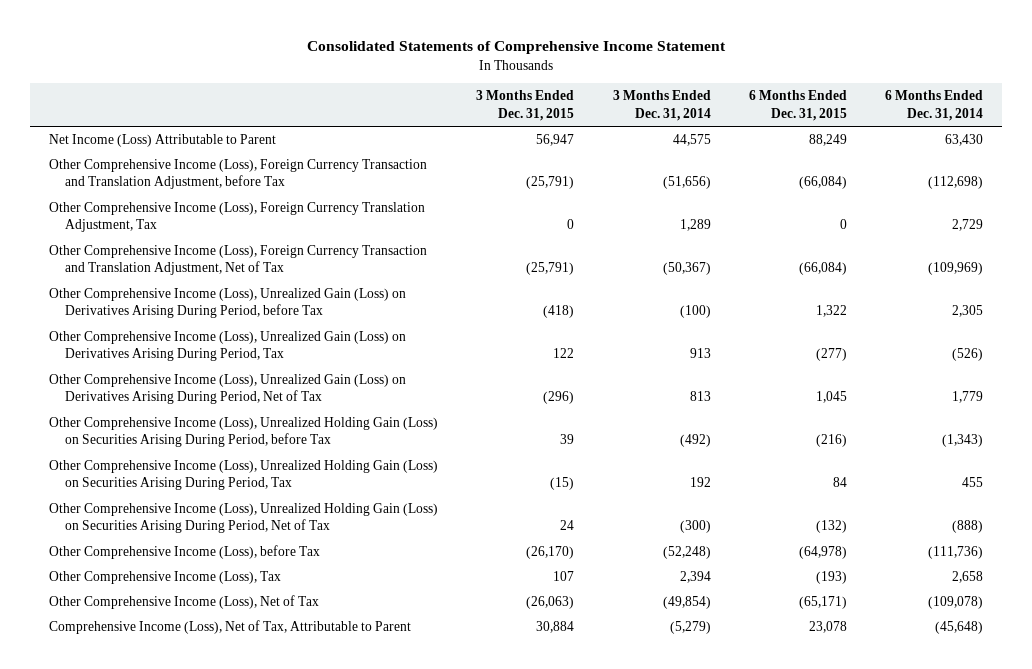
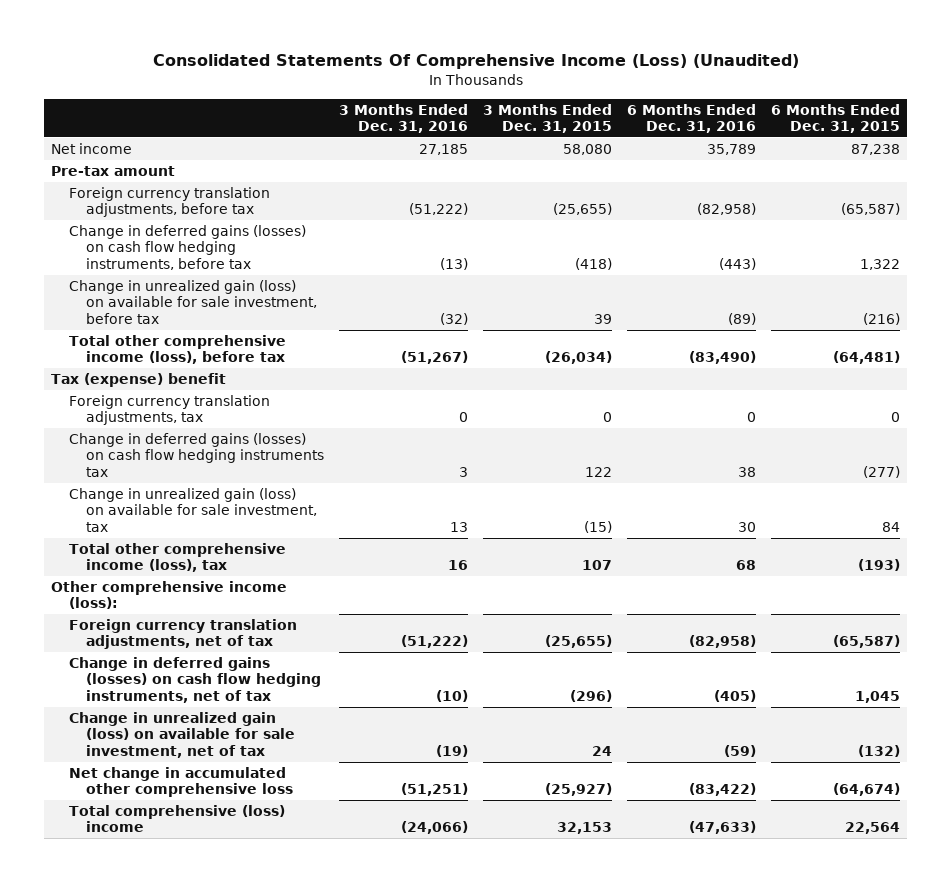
- Consolidated Statements of Comprehensive Income Statement
+ Consolidated Statements Of Comprehensive Income (Loss) (Unaudited)
- | 3 Months Ended Dec. 31, 2015 | 3 Months Ended Dec. 31, 2014 | 6 Months Ended Dec. 31, 2015 | 6 Months Ended Dec. 31, 2014
+ | 3 Months Ended Dec. 31, 2016 | 3 Months Ended Dec. 31, 2015 | 6 Months Ended Dec. 31, 2016 | 6 Months Ended Dec. 31, 2015
- Net Income (Loss) Attributable to Parent | 56,947 | 44,575 | 88,249 | 63,430
- Other Comprehensive Income (Loss), Foreign Currency Transaction and Translation Adjustment, before Tax | (25,791) | (51,656) | (66,084) | (112,698)
- Other Comprehensive Income (Loss), Foreign Currency Translation Adjustment, Tax | 0 | 1,289 | 0 | 2,729
- Other Comprehensive Income (Loss), Foreign Currency Transaction and Translation Adjustment, Net of Tax | (25,791) | (50,367) | (66,084) | (109,969)
- Other Comprehensive Income (Loss), Unrealized Gain (Loss) on Derivatives Arising During Period, before Tax | (418) | (100) | 1,322 | 2,305
- Other Comprehensive Income (Loss), Unrealized Gain (Loss) on Derivatives Arising During Period, Tax | 122 | 913 | (277) | (526)
- Other Comprehensive Income (Loss), Unrealized Gain (Loss) on Derivatives Arising During Period, Net of Tax | (296) | 813 | 1,045 | 1,779
- Other Comprehensive Income (Loss), Unrealized Holding Gain (Loss) on Securities Arising During Period, before Tax | 39 | (492) | (216) | (1,343)
- Other Comprehensive Income (Loss), Unrealized Holding Gain (Loss) on Securities Arising During Period, Tax | (15) | 192 | 84 | 455
- Other Comprehensive Income (Loss), Unrealized Holding Gain (Loss) on Securities Arising During Period, Net of Tax | 24 | (300) | (132) | (888)
- Other Comprehensive Income (Loss), before Tax | (26,170) | (52,248) | (64,978) | (111,736)
- Other Comprehensive Income (Loss), Tax | 107 | 2,394 | (193) | 2,658
- Other Comprehensive Income (Loss), Net of Tax | (26,063) | (49,854) | (65,171) | (109,078)
- Comprehensive Income (Loss), Net of Tax, Attributable to Parent | 30,884 | (5,279) | 23,078 | (45,648)
+ Net income | 27,185 | 58,080 | 35,789 | 87,238
+ Pre-tax amount
+ Foreign currency translation adjustments, before tax | (51,222) | (25,655) | (82,958) | (65,587)
+ Change in deferred gains (losses) on cash flow hedging instruments, before tax | (13) | (418) | (443) | 1,322
+ Change in unrealized gain (loss) on available for sale investment, before tax | (32) | 39 | (89) | (216)
+ Total other comprehensive income (loss), before tax | (51,267) | (26,034) | (83,490) | (64,481)
+ Tax (expense) benefit
+ Foreign currency translation adjustments, tax | 0 | 0 | 0 | 0
+ Change in deferred gains (losses) on cash flow hedging instruments tax | 3 | 122 | 38 | (277)
+ Change in unrealized gain (loss) on available for sale investment, tax | 13 | (15) | 30 | 84
+ Total other comprehensive income (loss), tax | 16 | 107 | 68 | (193)
+ Other comprehensive income (loss):
+ Foreign currency translation adjustments, net of tax | (51,222) | (25,655) | (82,958) | (65,587)
+ Change in deferred gains (losses) on cash flow hedging instruments, net of tax | (10) | (296) | (405) | 1,045
+ Change in unrealized gain (loss) on available for sale investment, net of tax | (19) | 24 | (59) | (132)
+ Net change in accumulated other comprehensive loss | (51,251) | (25,927) | (83,422) | (64,674)
+ Total comprehensive (loss) income | (24,066) | 32,153 | (47,633) | 22,564

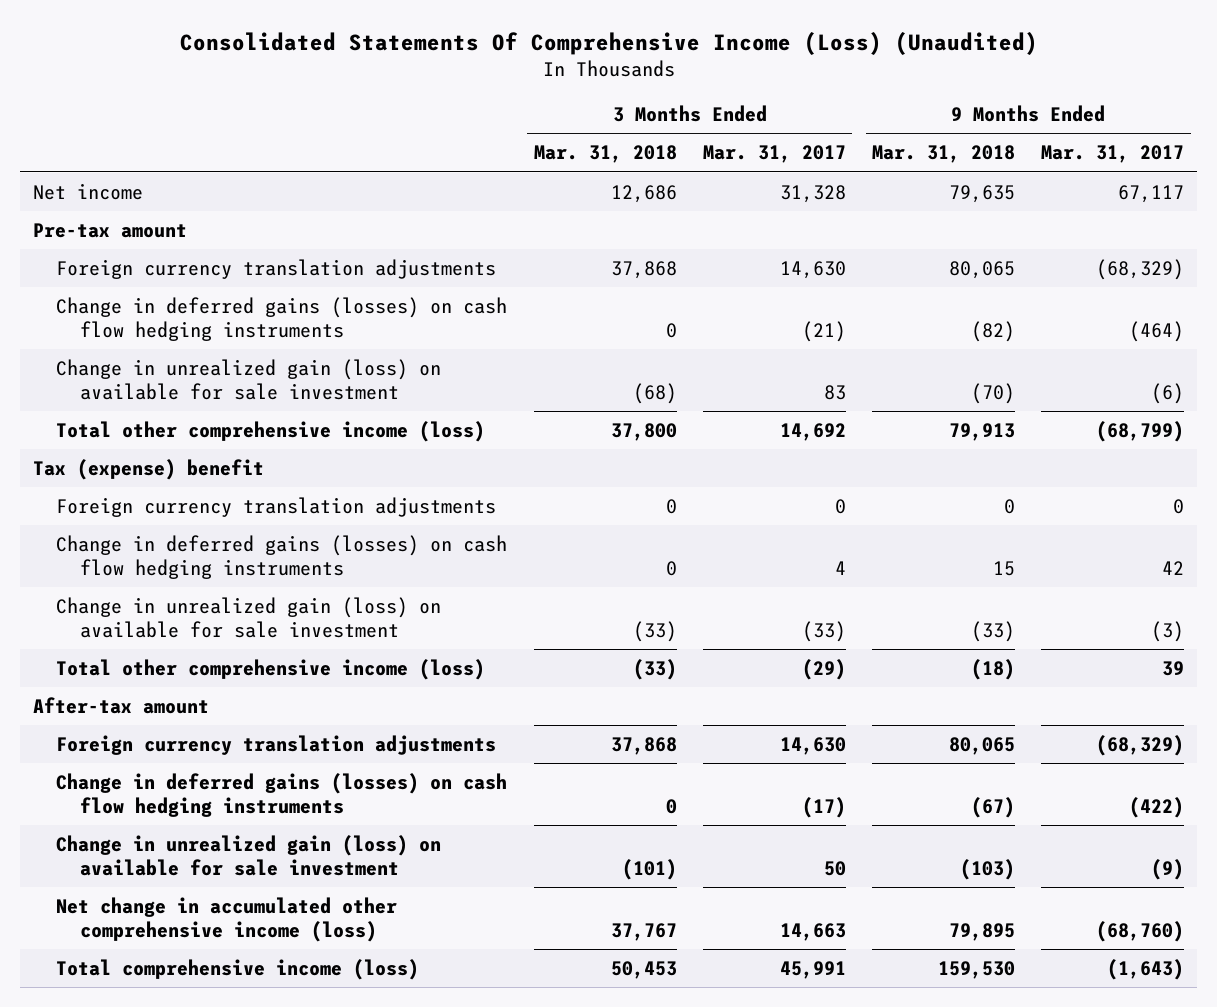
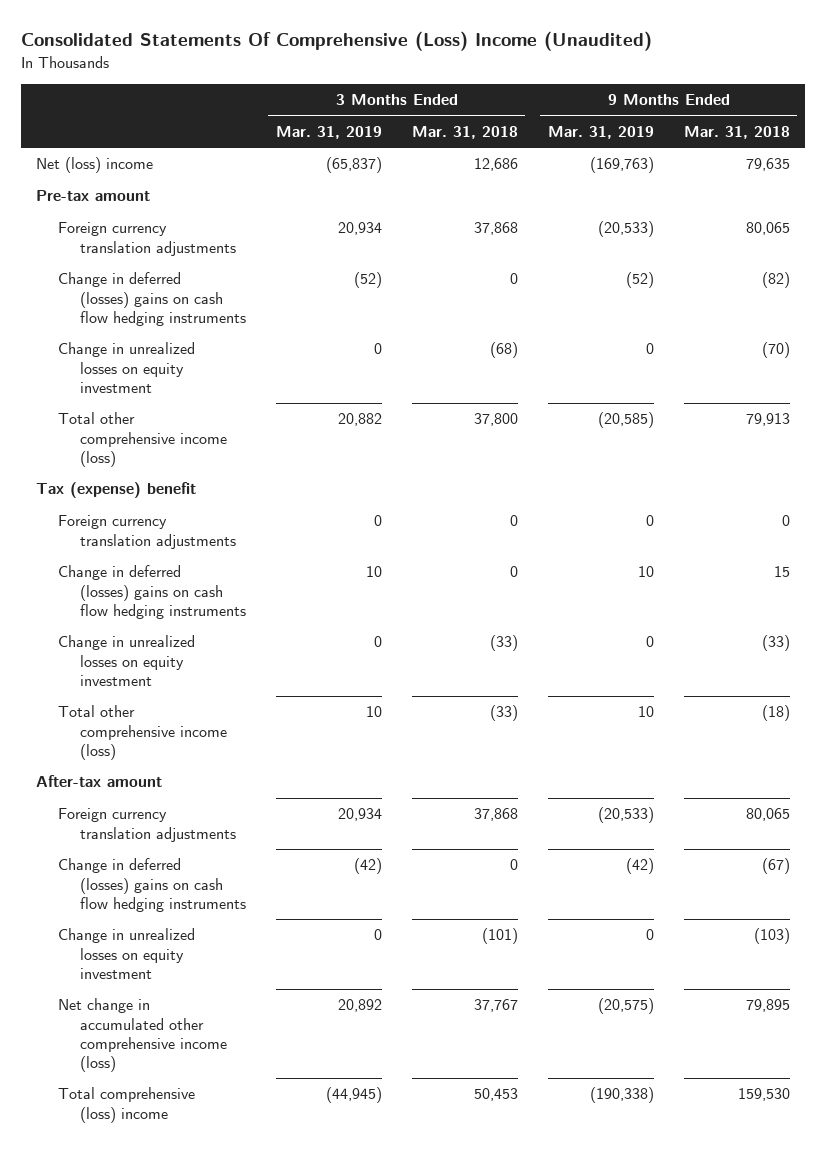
- Consolidated Statements Of Comprehensive Income (Loss) (Unaudited)
+ Consolidated Statements Of Comprehensive (Loss) Income (Unaudited)
- | 3 Months Ended Mar. 31, 2018 | 3 Months Ended Mar. 31, 2017 | 9 Months Ended Mar. 31, 2018 | 9 Months Ended Mar. 31, 2017
+ | 3 Months Ended Mar. 31, 2019 | 3 Months Ended Mar. 31, 2018 | 9 Months Ended Mar. 31, 2019 | 9 Months Ended Mar. 31, 2018
- Net income | 12,686 | 31,328 | 79,635 | 67,117
+ Net (loss) income | (65,837) | 12,686 | (169,763) | 79,635
- Change in deferred gains (losses) on cash flow hedging instruments | 0 | (21) | (82) | (464)
- Change in unrealized gain (loss) on available for sale investment | (68) | 83 | (70) | (6)
+ Change in deferred (losses) gains on cash flow hedging instruments | (52) | 0 | (52) | (82)
+ Change in unrealized losses on equity investment | 0 | (68) | 0 | (70)
- Change in deferred gains (losses) on cash flow hedging instruments | 0 | 4 | 15 | 42
- Change in unrealized gain (loss) on available for sale investment | (33) | (33) | (33) | (3)
+ Change in deferred (losses) gains on cash flow hedging instruments | 10 | 0 | 10 | 15
+ Change in unrealized losses on equity investment | 0 | (33) | 0 | (33)
- Change in deferred gains (losses) on cash flow hedging instruments | 0 | (17) | (67) | (422)
- Change in unrealized gain (loss) on available for sale investment | (101) | 50 | (103) | (9)
+ Change in deferred (losses) gains on cash flow hedging instruments | (42) | 0 | (42) | (67)
+ Change in unrealized losses on equity investment | 0 | (101) | 0 | (103)
- Total comprehensive income (loss) | 50,453 | 45,991 | 159,530 | (1,643)
+ Total comprehensive (loss) income | (44,945) | 50,453 | (190,338) | 159,530

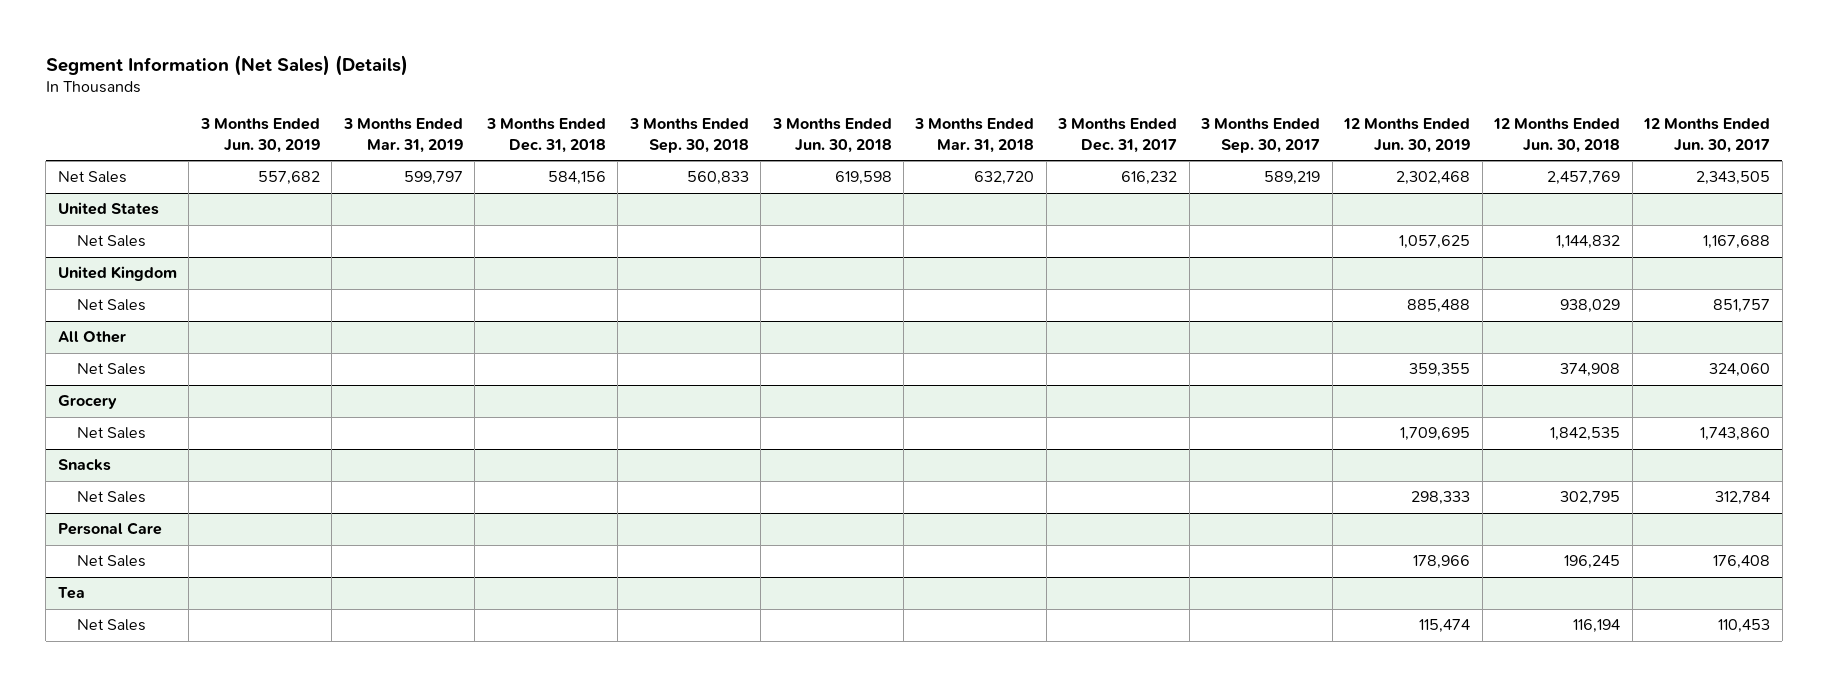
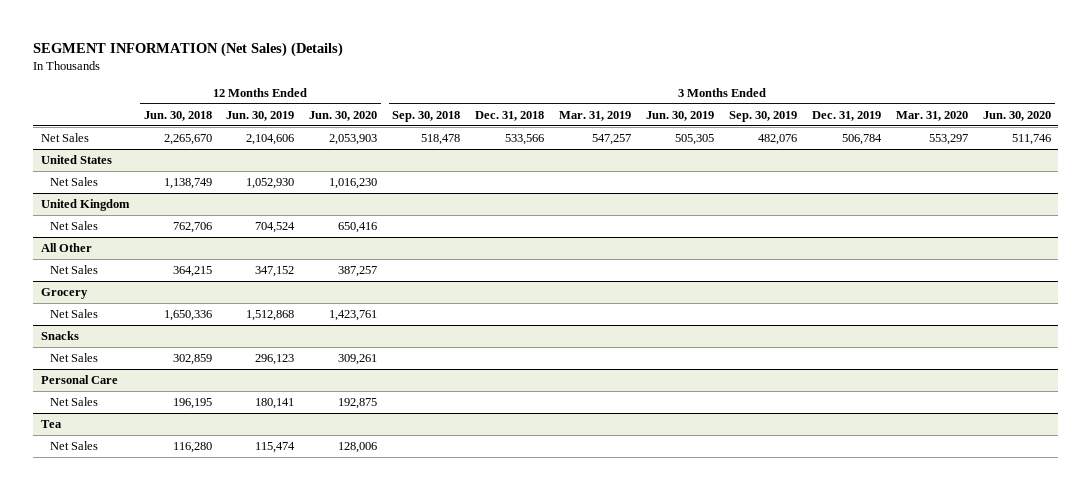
- Segment Information (Net Sales) (Details)
+ SEGMENT INFORMATION (Net Sales) (Details)
- | 3 Months Ended Jun. 30, 2019 | 3 Months Ended Mar. 31, 2019 | 3 Months Ended Dec. 31, 2018 | 3 Months Ended Sep. 30, 2018 | 3 Months Ended Jun. 30, 2018 | 3 Months Ended Mar. 31, 2018 | 3 Months Ended Dec. 31, 2017 | 3 Months Ended Sep. 30, 2017 | 12 Months Ended Jun. 30, 2019 | 12 Months Ended Jun. 30, 2018 | 12 Months Ended Jun. 30, 2017
+ | 12 Months Ended Jun. 30, 2018 | 12 Months Ended Jun. 30, 2019 | 12 Months Ended Jun. 30, 2020 | 3 Months Ended Sep. 30, 2018 | 3 Months Ended Dec. 31, 2018 | 3 Months Ended Mar. 31, 2019 | 3 Months Ended Jun. 30, 2019 | 3 Months Ended Sep. 30, 2019 | 3 Months Ended Dec. 31, 2019 | 3 Months Ended Mar. 31, 2020 | 3 Months Ended Jun. 30, 2020
- Net Sales | 557,682 | 599,797 | 584,156 | 560,833 | 619,598 | 632,720 | 616,232 | 589,219 | 2,302,468 | 2,457,769 | 2,343,505
+ Net Sales | 2,265,670 | 2,104,606 | 2,053,903 | 518,478 | 533,566 | 547,257 | 505,305 | 482,076 | 506,784 | 553,297 | 511,746
@ United States
- Net Sales | | | | | | | | | 1,057,625 | 1,144,832 | 1,167,688
+ Net Sales | 1,138,749 | 1,052,930 | 1,016,230 | | | | | | | |
@ United Kingdom
- Net Sales | | | | | | | | | 885,488 | 938,029 | 851,757
+ Net Sales | 762,706 | 704,524 | 650,416 | | | | | | | |
@ All Other
- Net Sales | | | | | | | | | 359,355 | 374,908 | 324,060
+ Net Sales | 364,215 | 347,152 | 387,257 | | | | | | | |
@ Grocery
- Net Sales | | | | | | | | | 1,709,695 | 1,842,535 | 1,743,860
+ Net Sales | 1,650,336 | 1,512,868 | 1,423,761 | | | | | | | |
@ Snacks
- Net Sales | | | | | | | | | 298,333 | 302,795 | 312,784
+ Net Sales | 302,859 | 296,123 | 309,261 | | | | | | | |
@ Personal Care
- Net Sales | | | | | | | | | 178,966 | 196,245 | 176,408
+ Net Sales | 196,195 | 180,141 | 192,875 | | | | | | | |
@ Tea
- Net Sales | | | | | | | | | 115,474 | 116,194 | 110,453
+ Net Sales | 116,280 | 115,474 | 128,006 | | | | | | | |

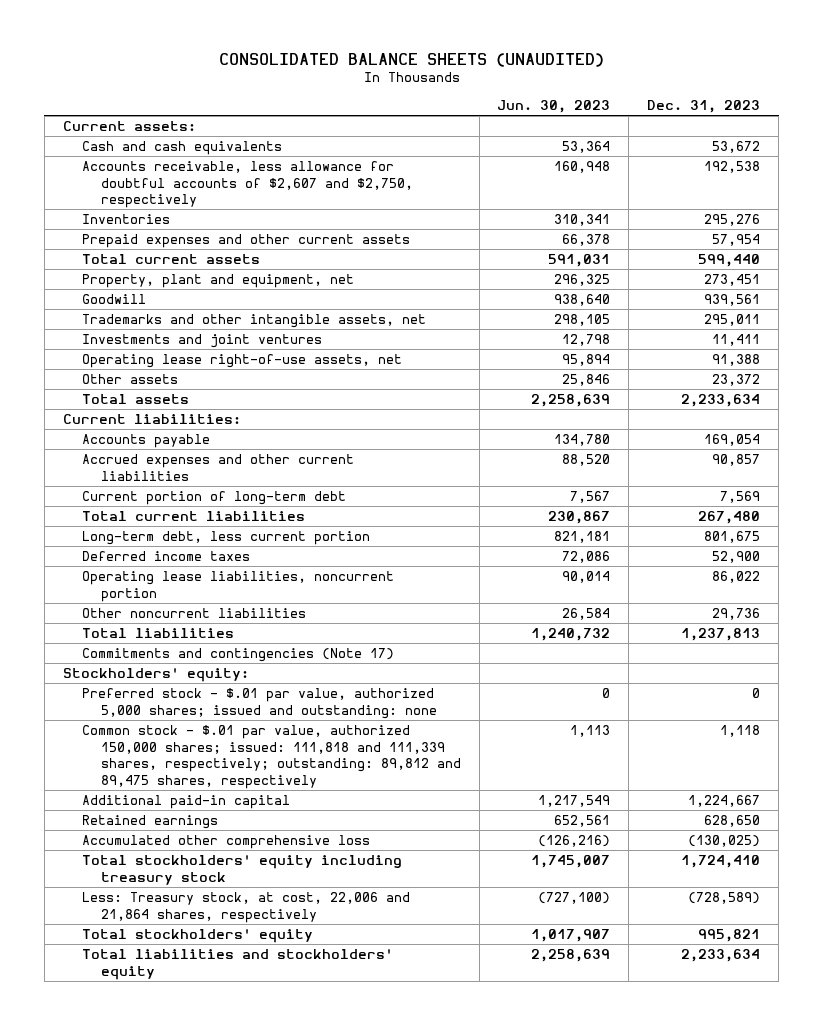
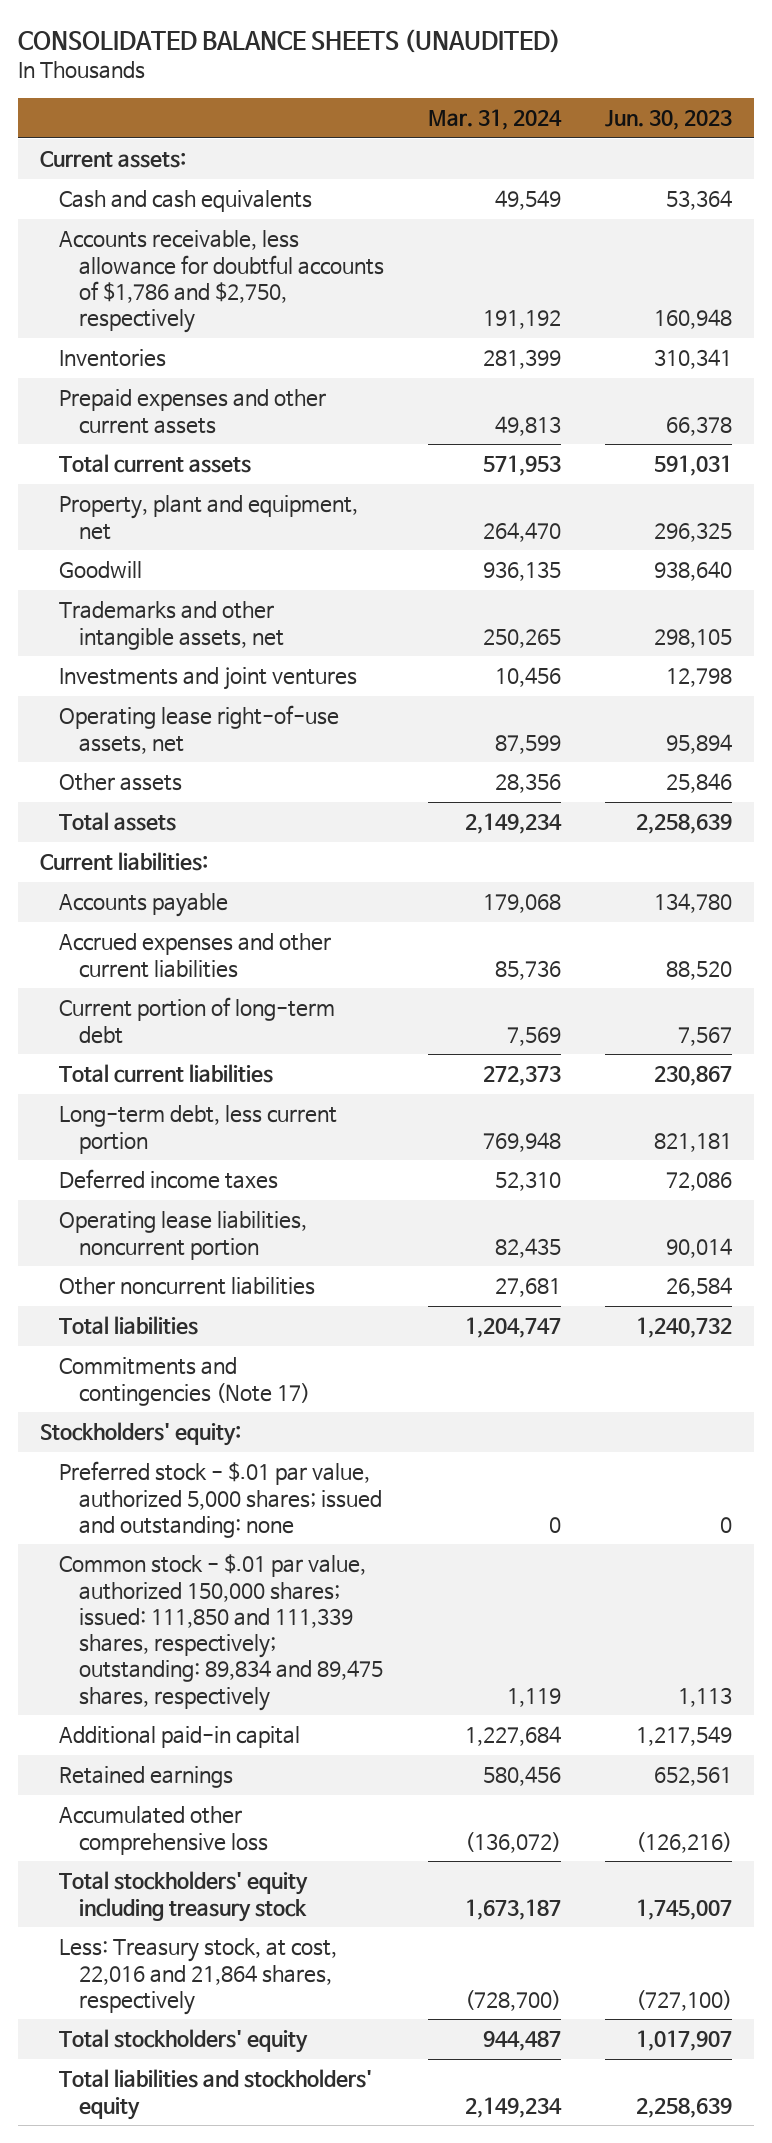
- | Jun. 30, 2023 | Dec. 31, 2023
+ | Mar. 31, 2024 | Jun. 30, 2023
- Accounts receivable, less allowance for doubtful accounts of $2,607 and $2,750, respectively | 160,948 | 192,538
+ Accounts receivable, less allowance for doubtful accounts of $1,786 and $2,750, respectively | 191,192 | 160,948
- Common stock - $.01 par value, authorized 150,000 shares; issued: 111,818 and 111,339 shares, respectively; outstanding: 89,812 and 89,475 shares, respectively | 1,113 | 1,118
+ Common stock - $.01 par value, authorized 150,000 shares; issued: 111,850 and 111,339 shares, respectively; outstanding: 89,834 and 89,475 shares, respectively | 1,119 | 1,113
- Less: Treasury stock, at cost, 22,006 and 21,864 shares, respectively | (727,100) | (728,589)
+ Less: Treasury stock, at cost, 22,016 and 21,864 shares, respectively | (728,700) | (727,100)

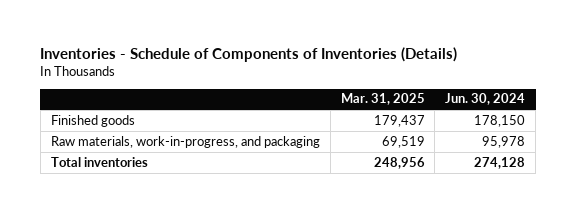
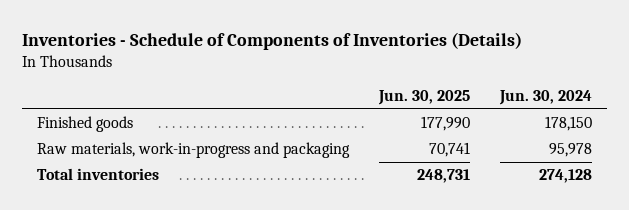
- | Mar. 31, 2025 | Jun. 30, 2024
+ | Jun. 30, 2025 | Jun. 30, 2024
- Raw materials, work-in-progress, and packaging | 69,519 | 95,978
+ Raw materials, work-in-progress and packaging | 70,741 | 95,978

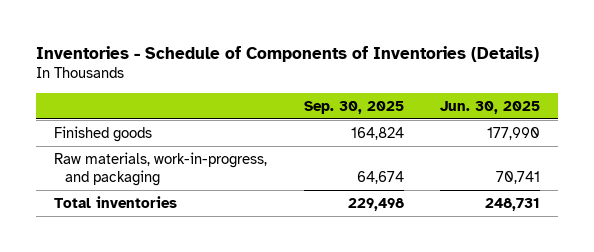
- | Jun. 30, 2025 | Jun. 30, 2024
+ | Sep. 30, 2025 | Jun. 30, 2025
- Raw materials, work-in-progress and packaging | 70,741 | 95,978
+ Raw materials, work-in-progress, and packaging | 64,674 | 70,741

